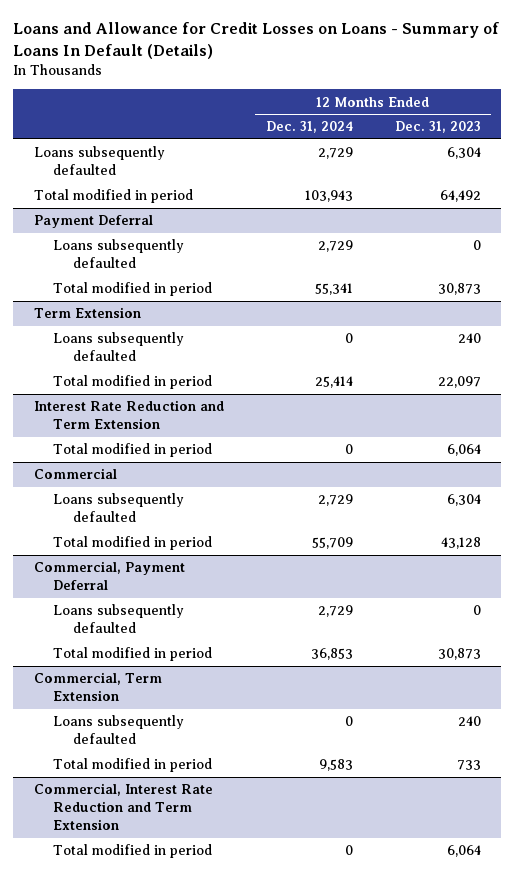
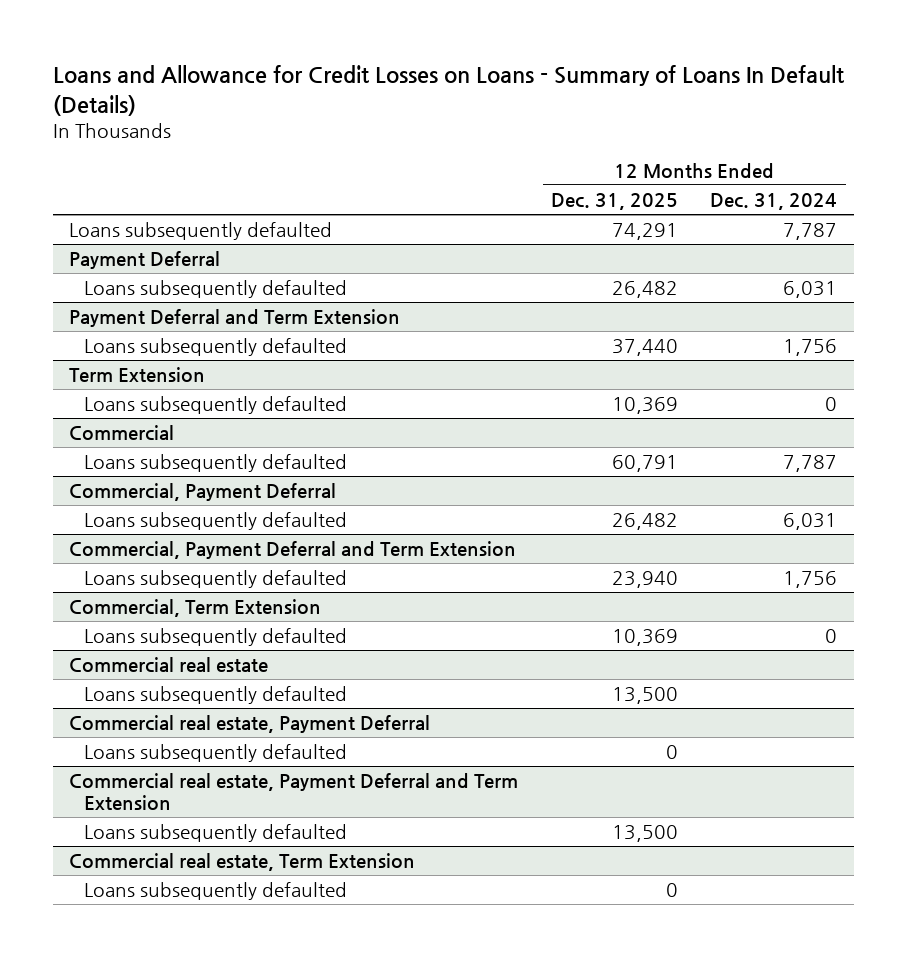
- | 12 Months Ended Dec. 31, 2024 | 12 Months Ended Dec. 31, 2023
+ | 12 Months Ended Dec. 31, 2025 | 12 Months Ended Dec. 31, 2024
- Loans subsequently defaulted | 2,729 | 6,304
- Total modified in period | 103,943 | 64,492
+ Loans subsequently defaulted | 74,291 | 7,787
@ Payment Deferral
- Loans subsequently defaulted | 2,729 | 0
- Total modified in period | 55,341 | 30,873
+ Loans subsequently defaulted | 26,482 | 6,031
+ Payment Deferral and Term Extension
+ Loans subsequently defaulted | 37,440 | 1,756
@ Term Extension
- Total modified in period | 25,414 | 22,097
- Interest Rate Reduction and Term Extension
- Total modified in period | 0 | 6,064
@ Commercial
- Loans subsequently defaulted | 2,729 | 6,304
- Total modified in period | 55,709 | 43,128
+ Loans subsequently defaulted | 60,791 | 7,787
@ Commercial, Payment Deferral
- Loans subsequently defaulted | 2,729 | 0
- Total modified in period | 36,853 | 30,873
+ Loans subsequently defaulted | 26,482 | 6,031
+ Commercial, Payment Deferral and Term Extension
+ Loans subsequently defaulted | 23,940 | 1,756
@ Commercial, Term Extension
- Total modified in period | 9,583 | 733
- Commercial, Interest Rate Reduction and Term Extension
- Total modified in period | 0 | 6,064
+ Commercial real estate
+ Loans subsequently defaulted | 13,500 |
+ Commercial real estate, Payment Deferral
+ Loans subsequently defaulted | 0 |
+ Commercial real estate, Payment Deferral and Term Extension
+ Loans subsequently defaulted | 13,500 |
+ Commercial real estate, Term Extension
+ Loans subsequently defaulted | 0 |

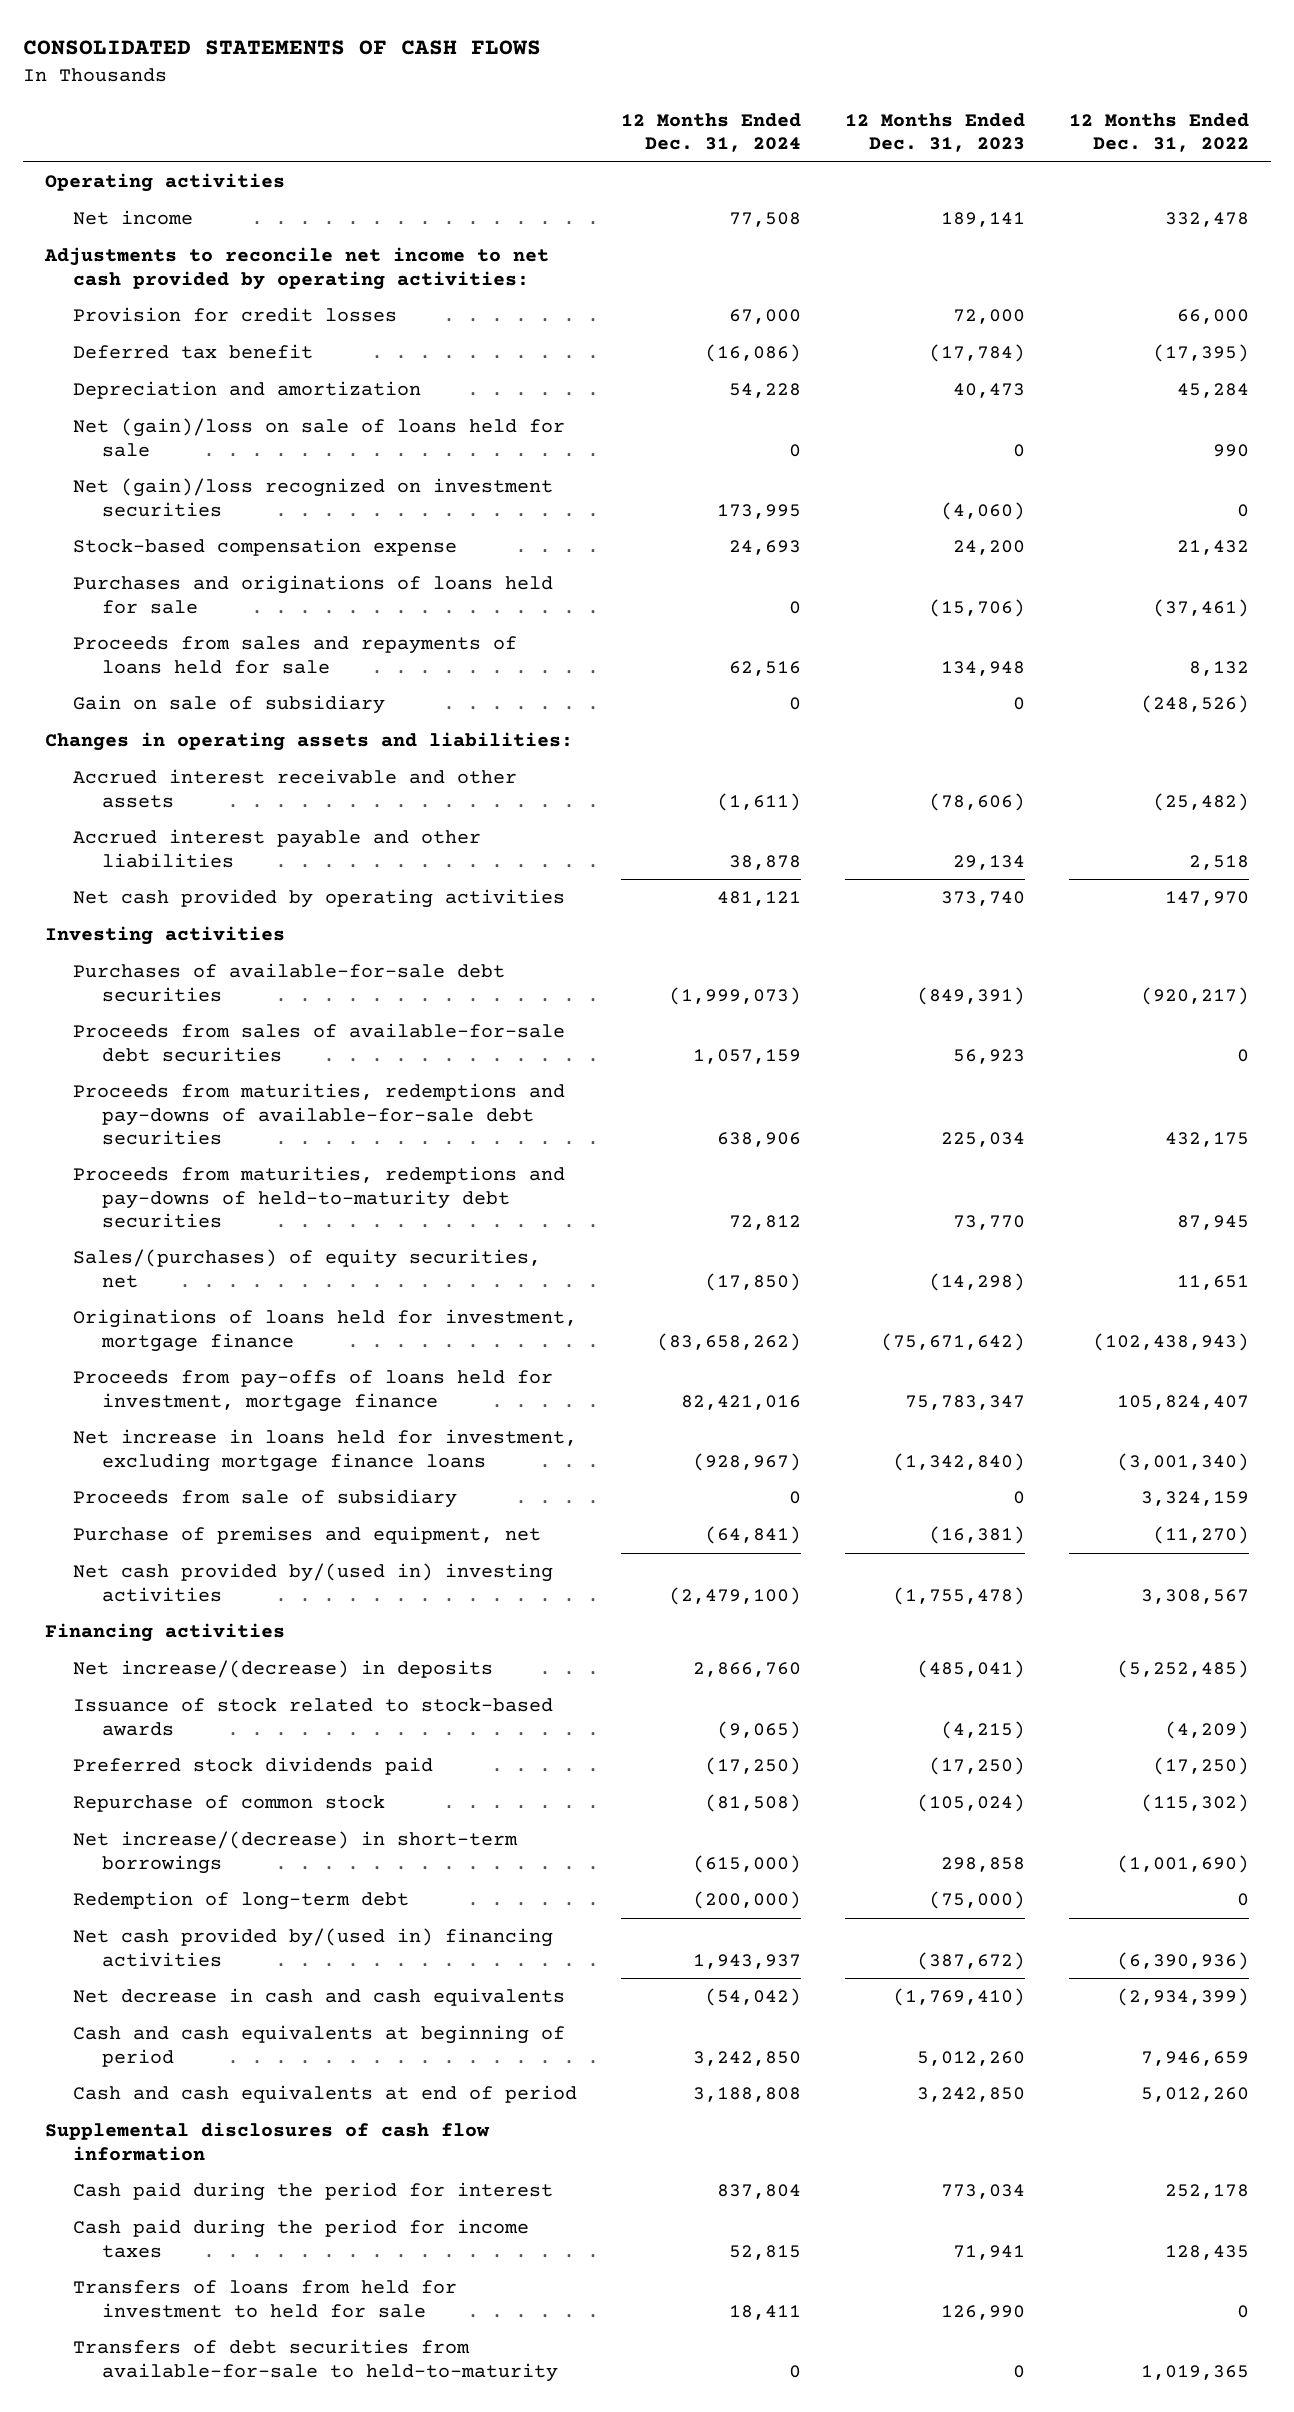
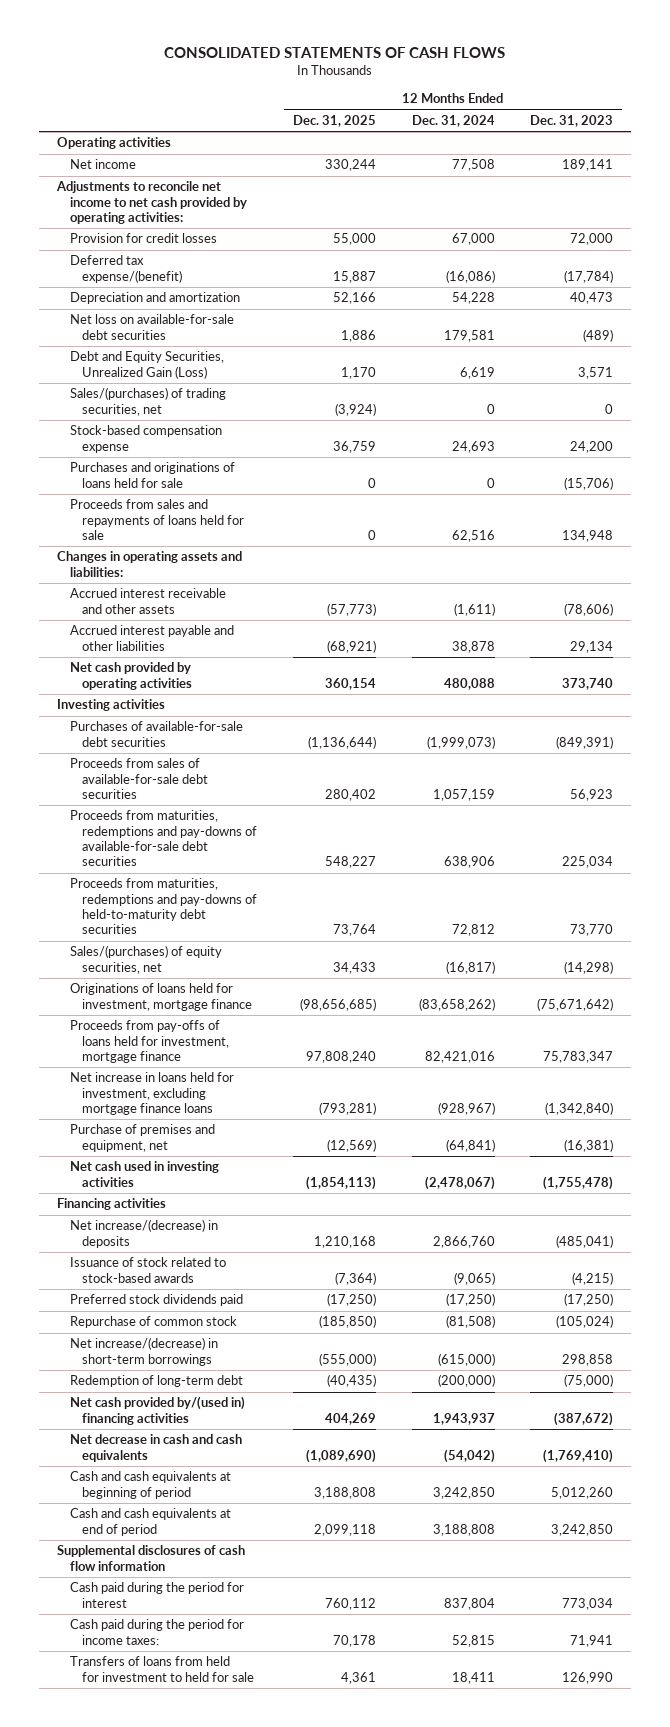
- | 12 Months Ended Dec. 31, 2024 | 12 Months Ended Dec. 31, 2023 | 12 Months Ended Dec. 31, 2022
+ | 12 Months Ended Dec. 31, 2025 | 12 Months Ended Dec. 31, 2024 | 12 Months Ended Dec. 31, 2023
- Deferred tax benefit | (16,086) | (17,784) | (17,395)
+ Deferred tax expense/(benefit) | 15,887 | (16,086) | (17,784)
- Net (gain)/loss on sale of loans held for sale | 0 | 0 | 990
- Net (gain)/loss recognized on investment securities | 173,995 | (4,060) | 0
+ Net loss on available-for-sale debt securities | 1,886 | 179,581 | (489)
+ Debt and Equity Securities, Unrealized Gain (Loss) | 1,170 | 6,619 | 3,571
+ Sales/(purchases) of trading securities, net | (3,924) | 0 | 0
- Gain on sale of subsidiary | 0 | 0 | (248,526)
- Net cash provided by operating activities | 481,121 | 373,740 | 147,970
+ Net cash provided by operating activities | 360,154 | 480,088 | 373,740
- Sales/(purchases) of equity securities, net | (17,850) | (14,298) | 11,651
+ Sales/(purchases) of equity securities, net | 34,433 | (16,817) | (14,298)
- Proceeds from sale of subsidiary | 0 | 0 | 3,324,159
- Net cash provided by/(used in) investing activities | (2,479,100) | (1,755,478) | 3,308,567
+ Net cash used in investing activities | (1,854,113) | (2,478,067) | (1,755,478)
- Cash paid during the period for income taxes | 52,815 | 71,941 | 128,435
+ Cash paid during the period for income taxes: | 70,178 | 52,815 | 71,941
- Transfers of debt securities from available-for-sale to held-to-maturity | 0 | 0 | 1,019,365

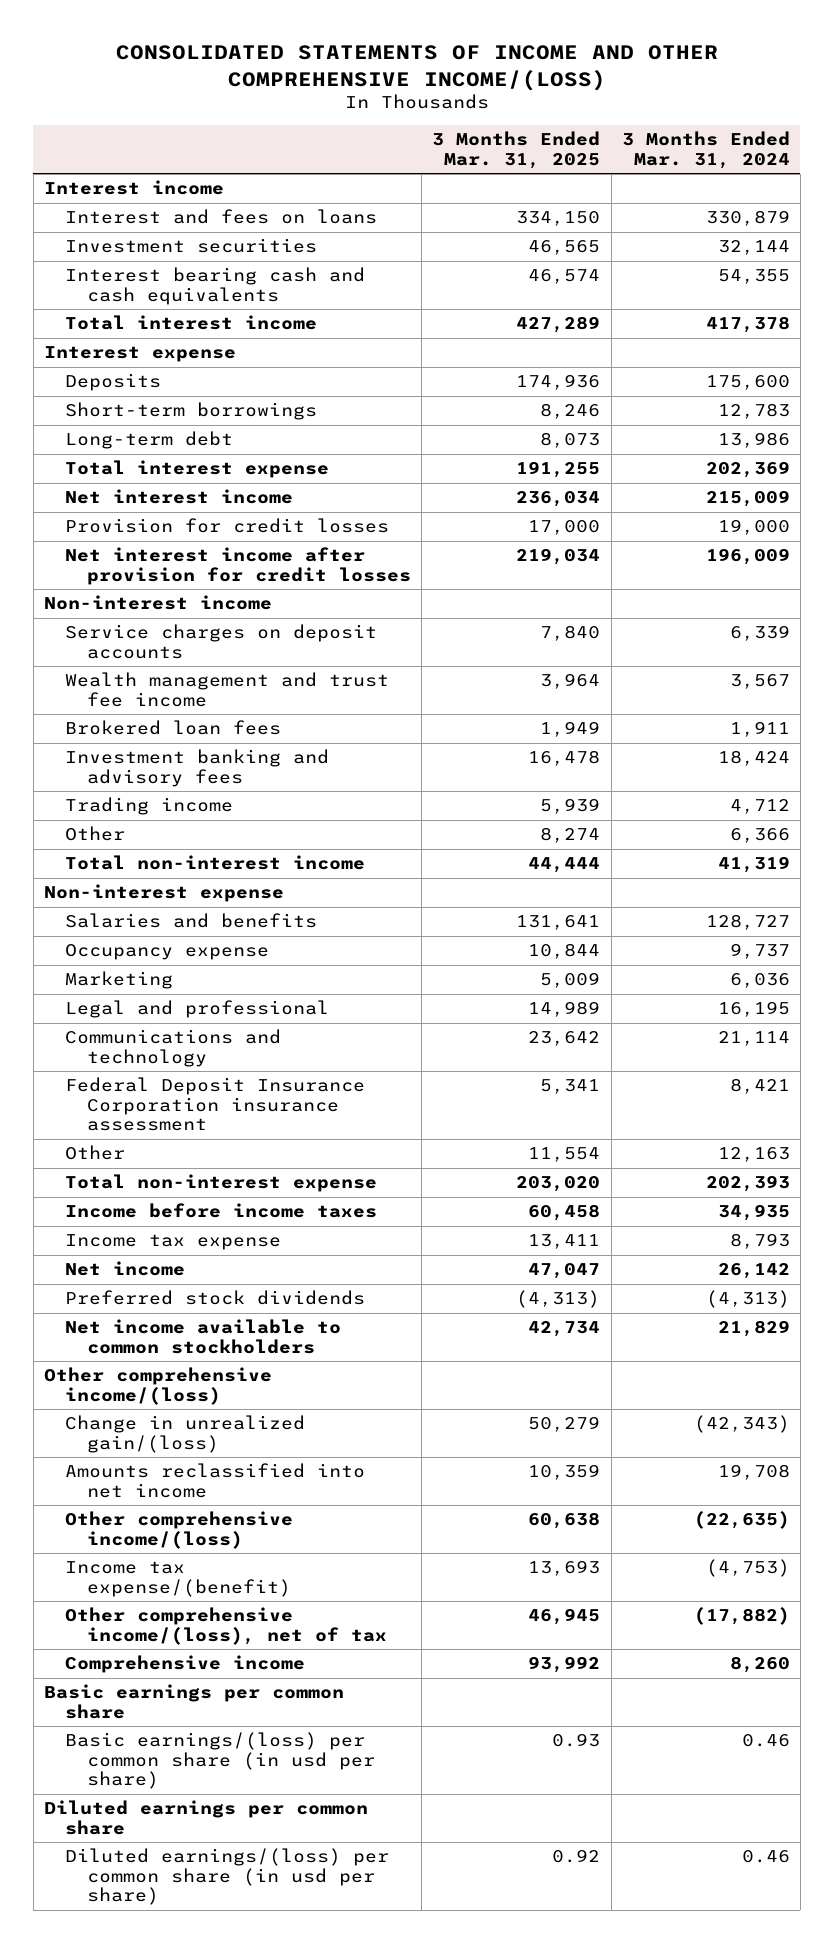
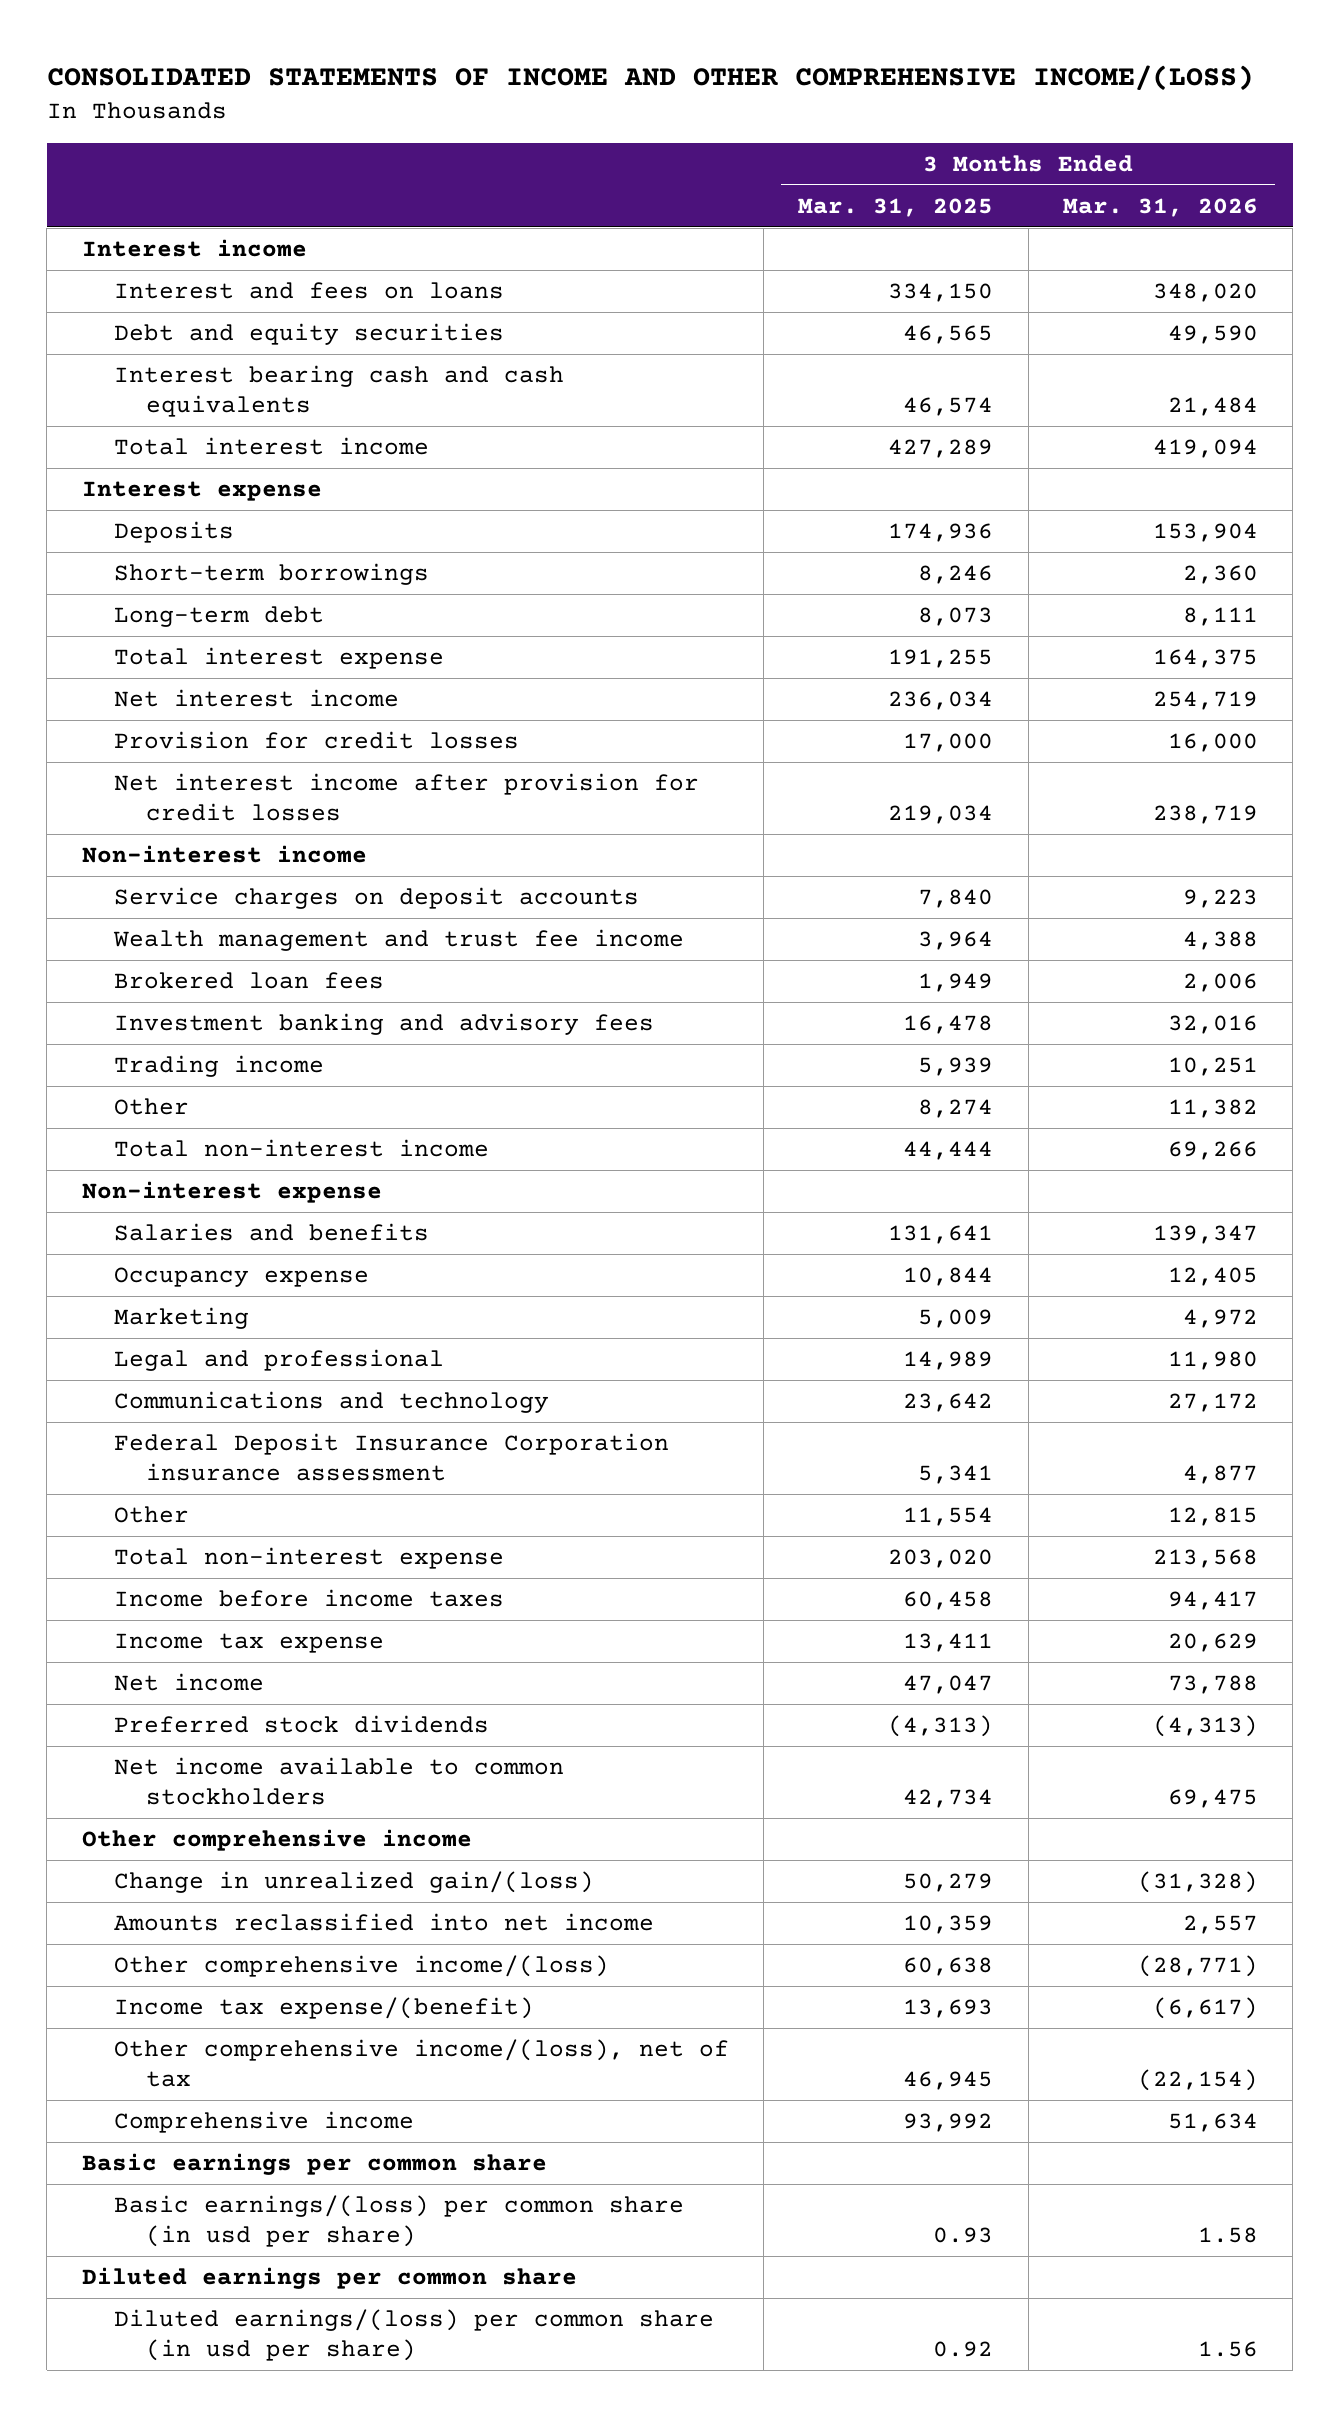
- | 3 Months Ended Mar. 31, 2025 | 3 Months Ended Mar. 31, 2024
+ | 3 Months Ended Mar. 31, 2025 | 3 Months Ended Mar. 31, 2026
- Investment securities | 46,565 | 32,144
+ Debt and equity securities | 46,565 | 49,590
- Other comprehensive income/(loss)
+ Other comprehensive income

